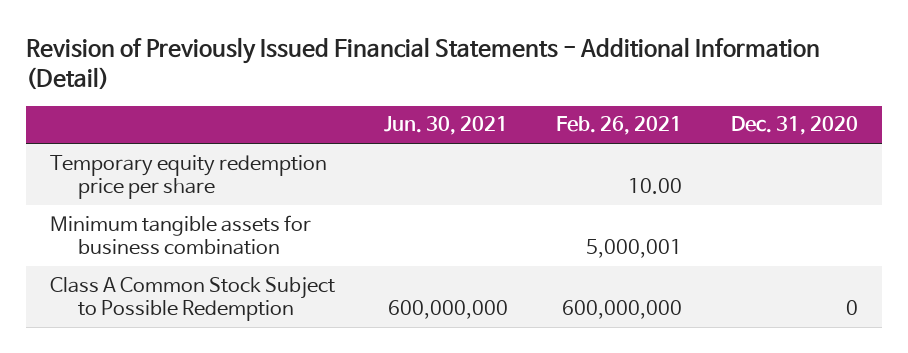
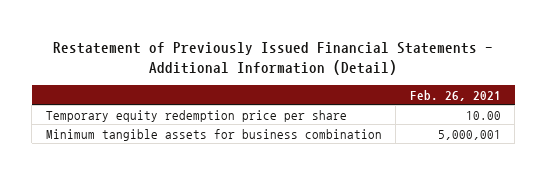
- Revision of Previously Issued Financial Statements - Additional Information (Detail)
+ Restatement of Previously Issued Financial Statements - Additional Information (Detail)
- | Jun. 30, 2021 | Feb. 26, 2021 | Dec. 31, 2020
+ | Feb. 26, 2021
- Class A Common Stock Subject to Possible Redemption | 600,000,000 | 600,000,000 | 0

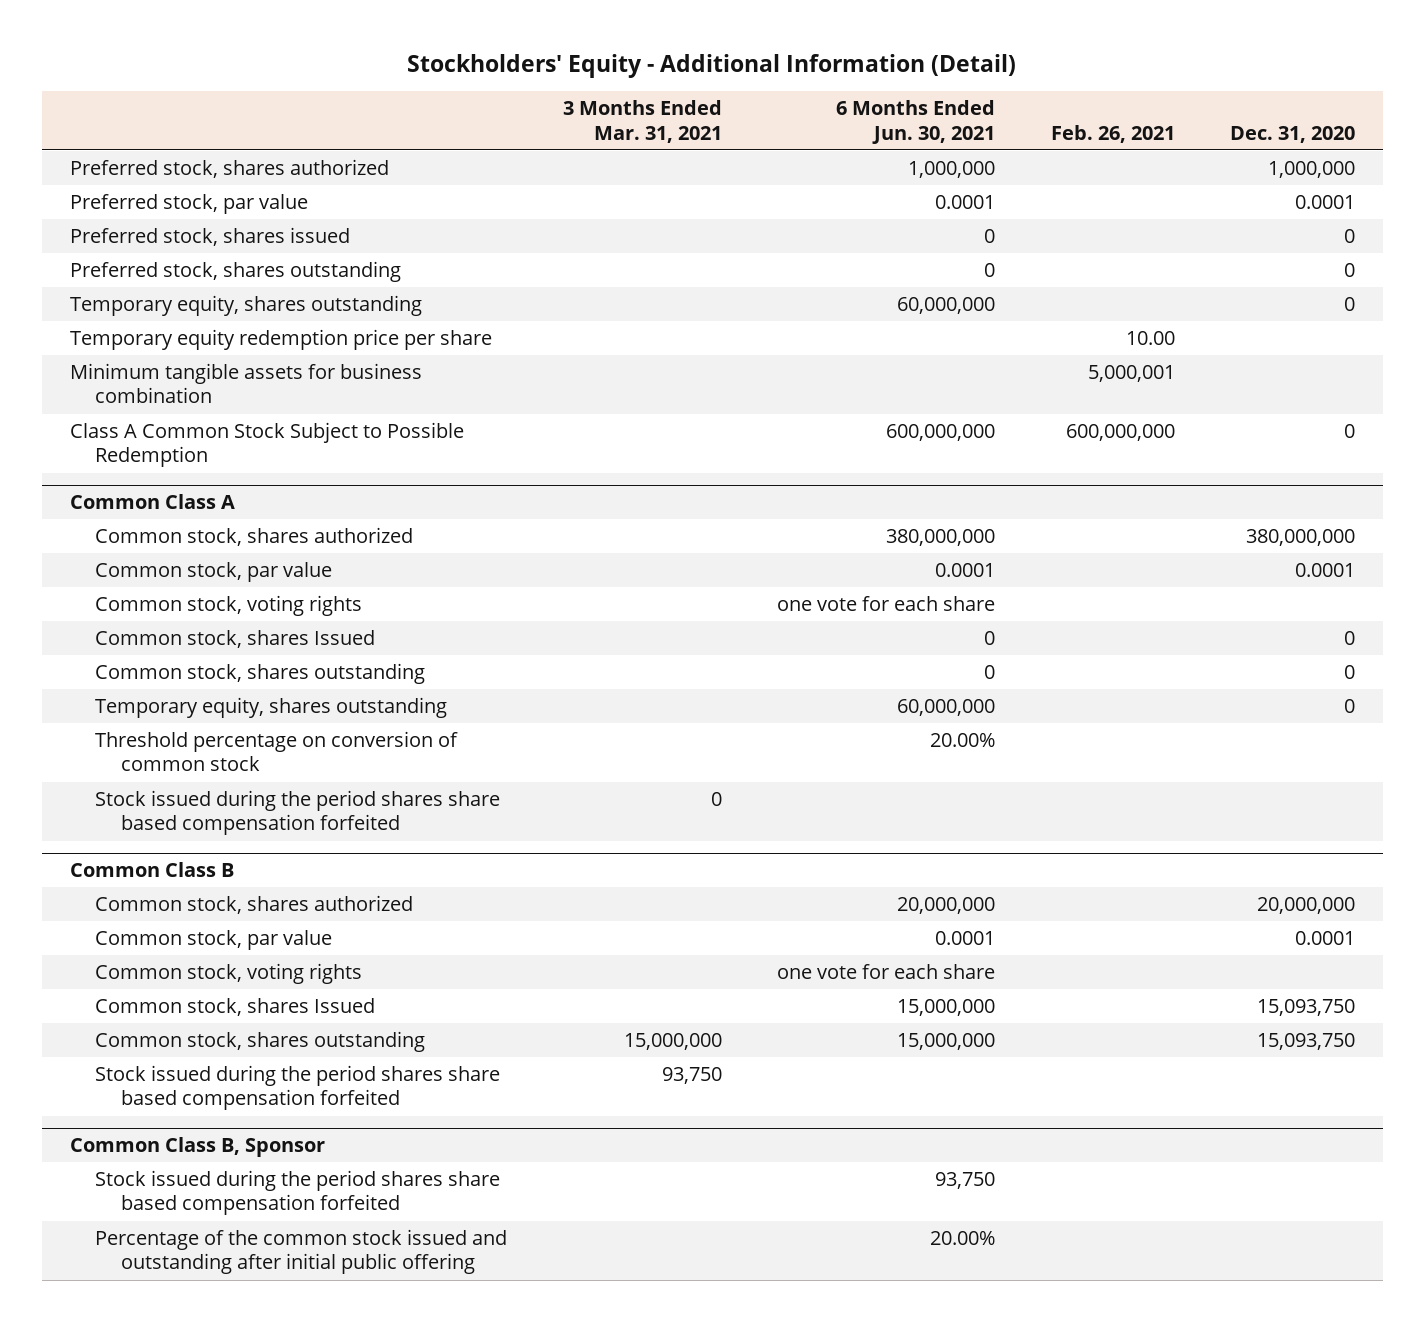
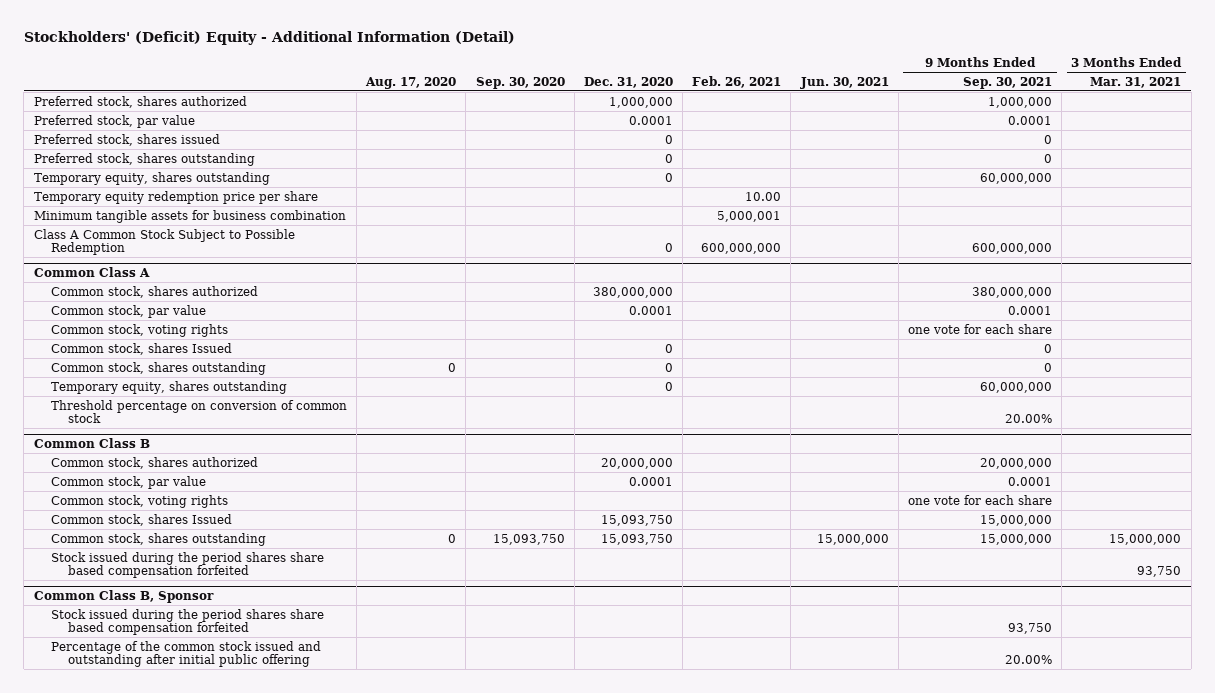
- Stockholders' Equity - Additional Information (Detail)
+ Stockholders' (Deficit) Equity - Additional Information (Detail)
- | 3 Months Ended Mar. 31, 2021 | 6 Months Ended Jun. 30, 2021 | Feb. 26, 2021 | Dec. 31, 2020
+ | Aug. 17, 2020 | Sep. 30, 2020 | Dec. 31, 2020 | Feb. 26, 2021 | Jun. 30, 2021 | 9 Months Ended Sep. 30, 2021 | 3 Months Ended Mar. 31, 2021
@ Common Class A
- Stock issued during the period shares share based compensation forfeited | 0 | | |

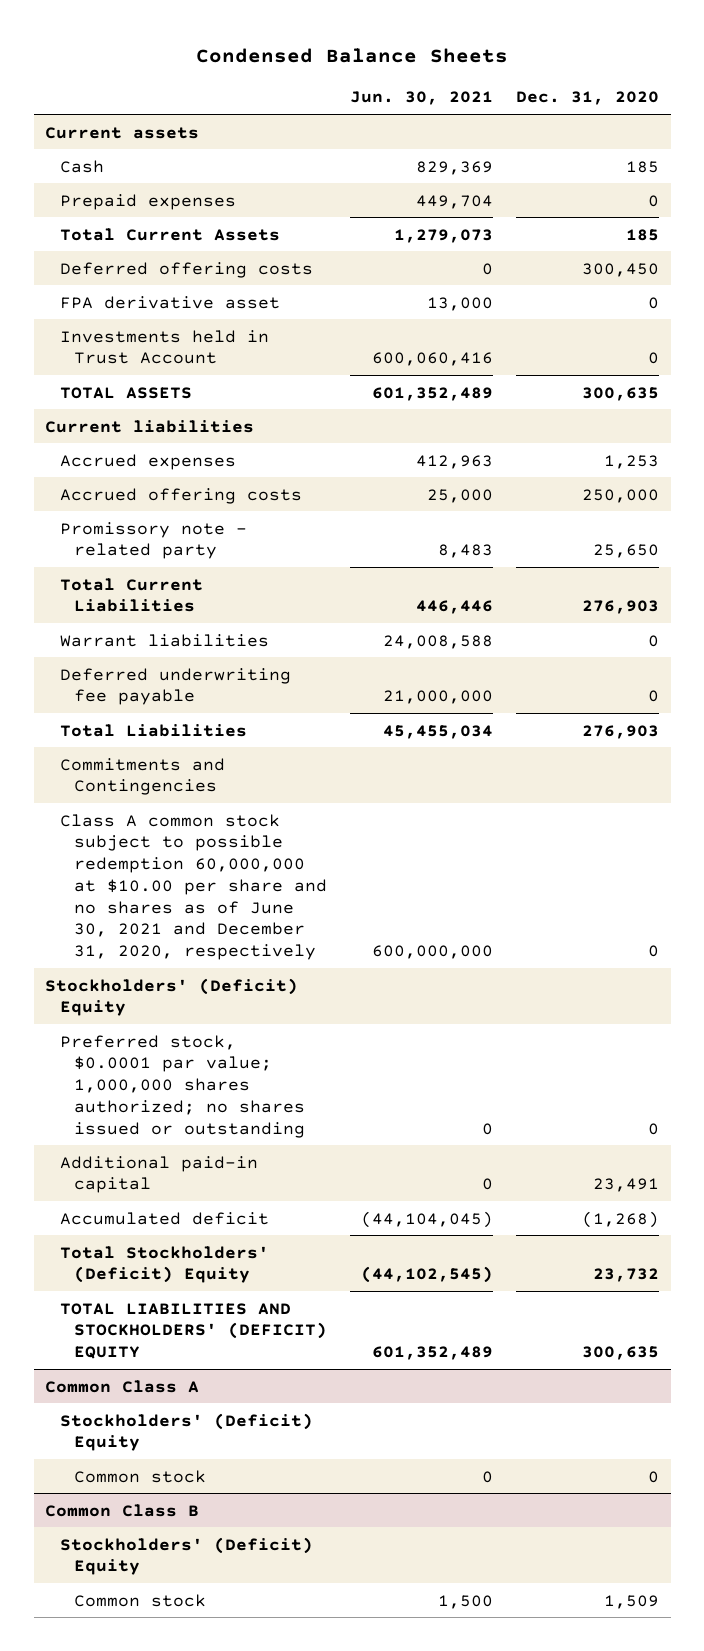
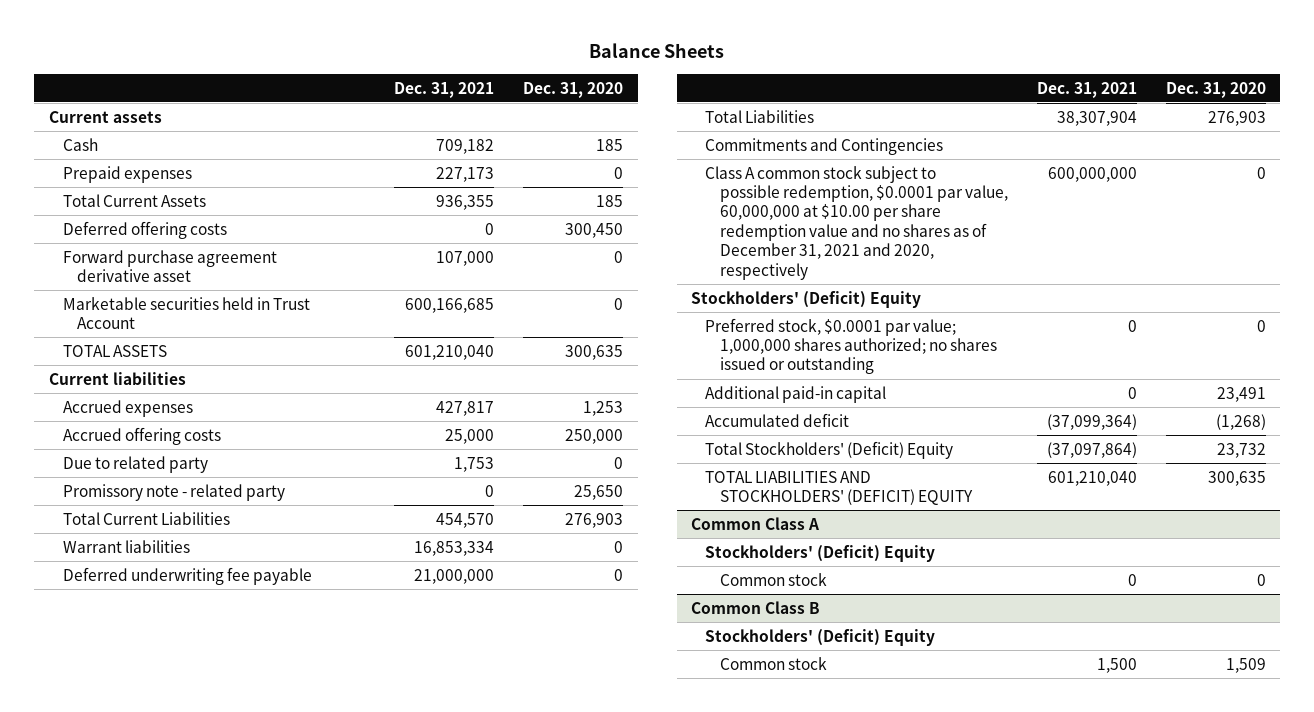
- Condensed Balance Sheets
+ Balance Sheets
- | Jun. 30, 2021 | Dec. 31, 2020
+ | Dec. 31, 2021 | Dec. 31, 2020
- FPA derivative asset | 13,000 | 0
- Investments held in Trust Account | 600,060,416 | 0
+ Forward purchase agreement derivative asset | 107,000 | 0
+ Marketable securities held in Trust Account | 600,166,685 | 0
+ Due to related party | 1,753 | 0
- Class A common stock subject to possible redemption 60,000,000 at $10.00 per share and no shares as of June 30, 2021 and December 31, 2020, respectively | 600,000,000 | 0
+ Class A common stock subject to possible redemption, $0.0001 par value, 60,000,000 at $10.00 per share redemption value and no shares as of December 31, 2021 and 2020, respectively | 600,000,000 | 0

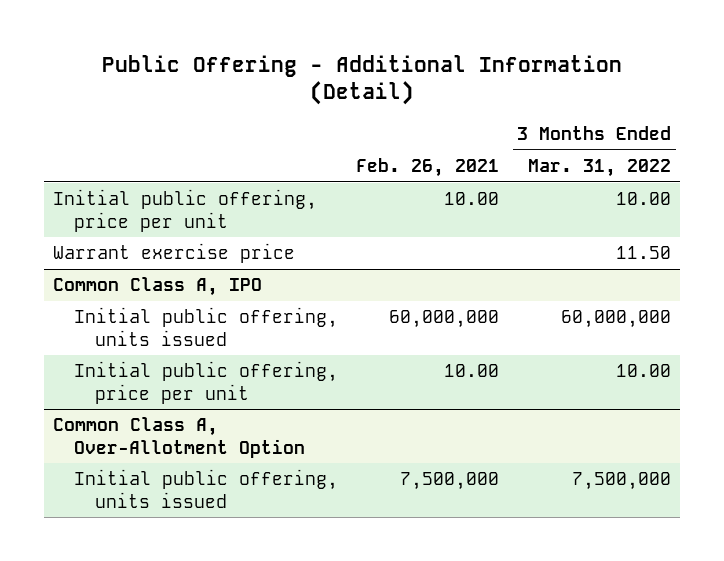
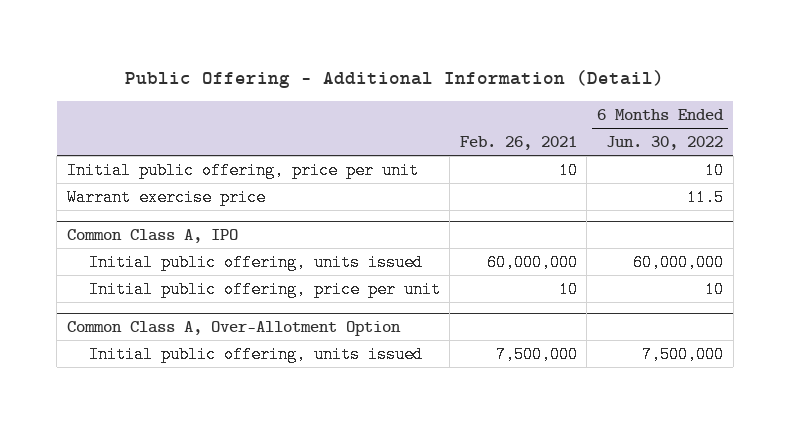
- | Feb. 26, 2021 | 3 Months Ended Mar. 31, 2022
+ | Feb. 26, 2021 | 6 Months Ended Jun. 30, 2022
- Initial public offering, price per unit | 10.00 | 10.00
+ Initial public offering, price per unit | 10 | 10
@ Common Class A, IPO
- Initial public offering, price per unit | 10.00 | 10.00
+ Initial public offering, price per unit | 10 | 10

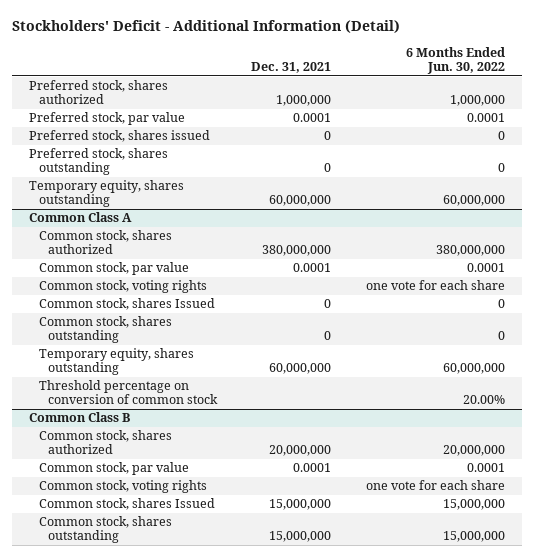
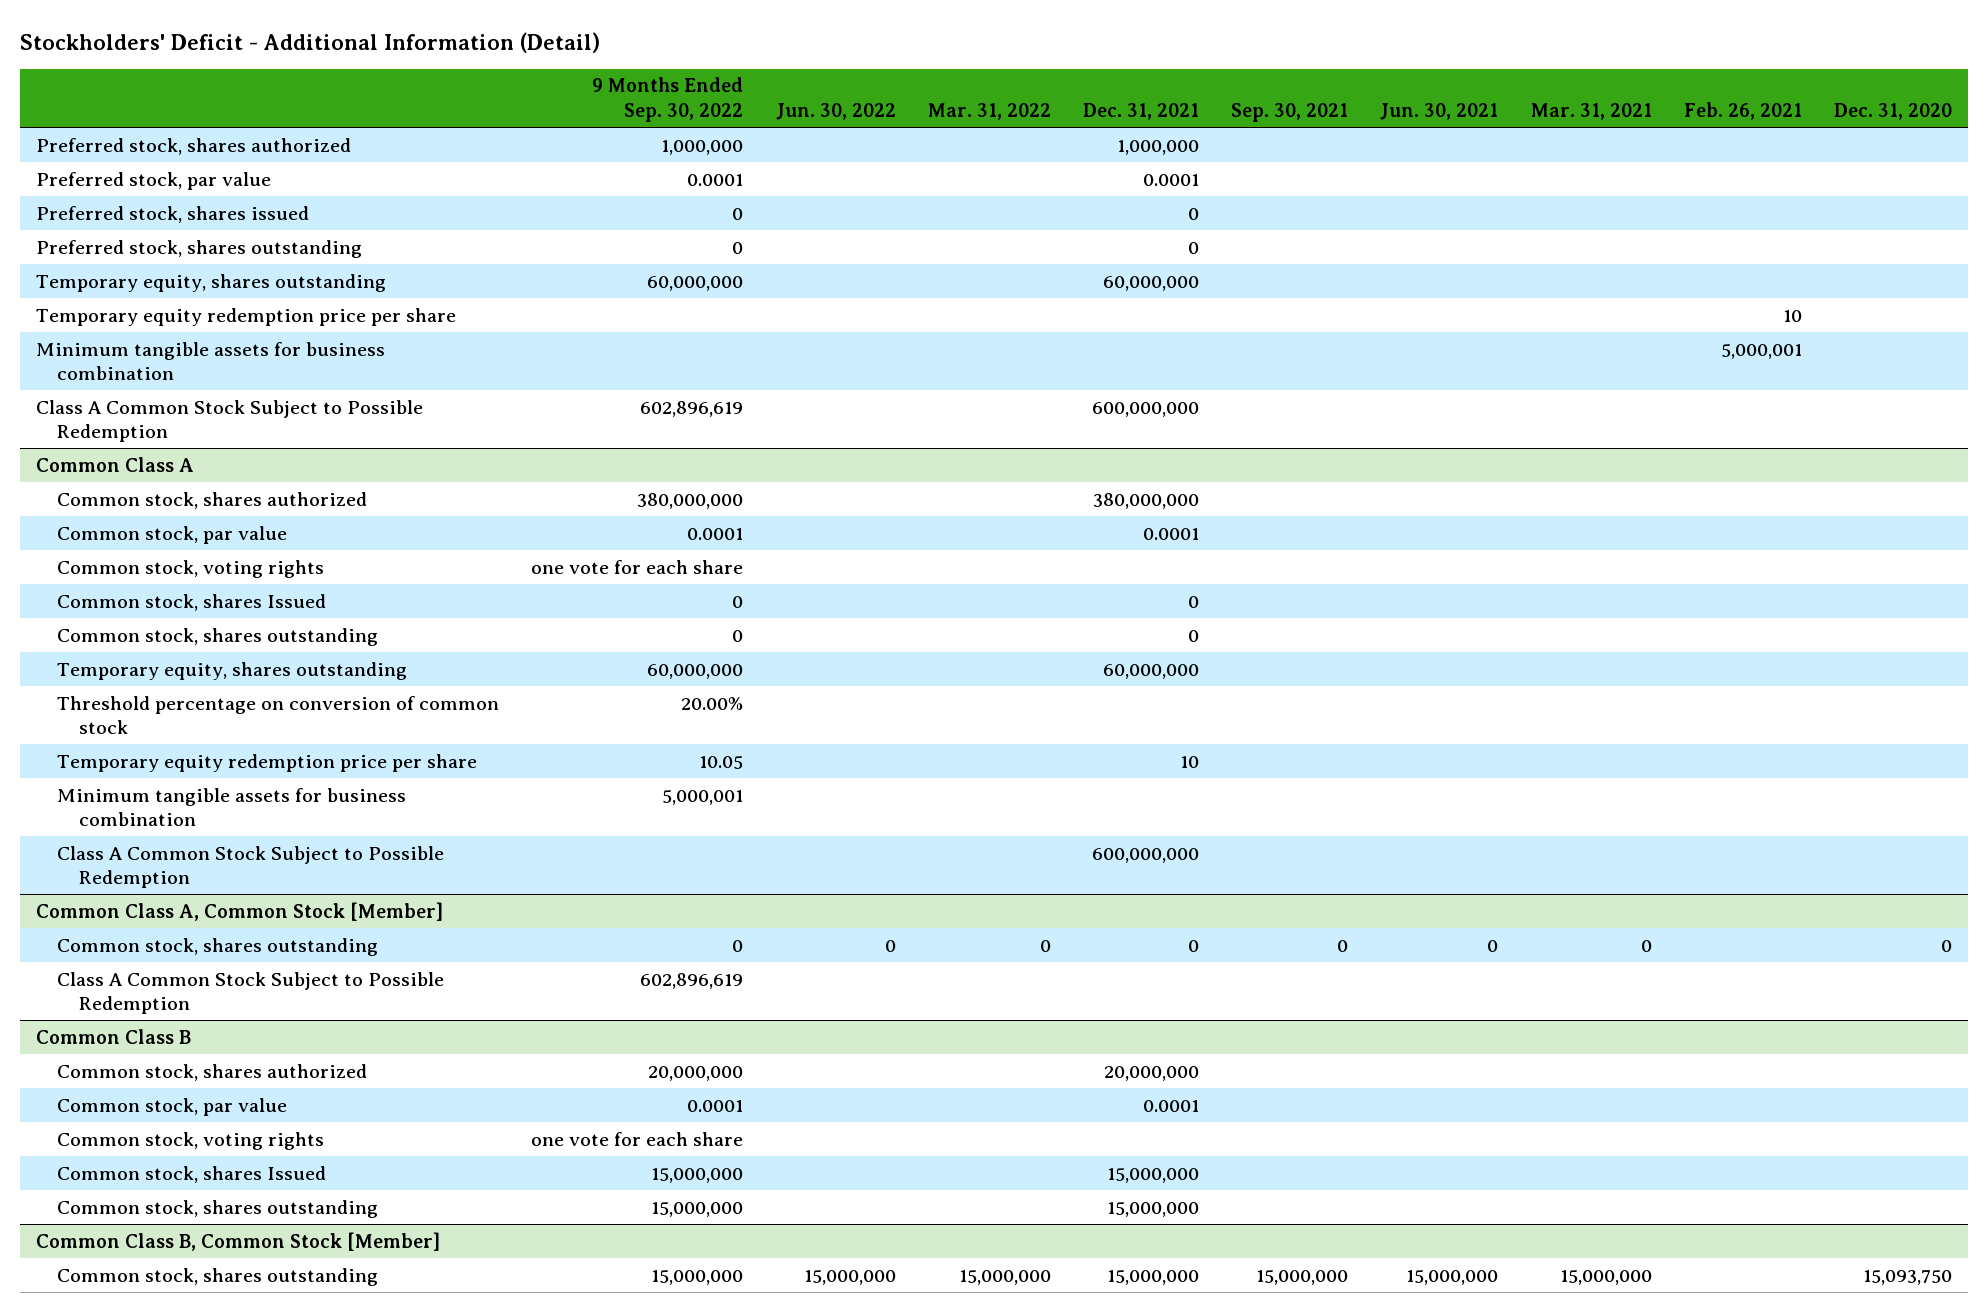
- | Dec. 31, 2021 | 6 Months Ended Jun. 30, 2022
+ | 9 Months Ended Sep. 30, 2022 | Jun. 30, 2022 | Mar. 31, 2022 | Dec. 31, 2021 | Sep. 30, 2021 | Jun. 30, 2021 | Mar. 31, 2021 | Feb. 26, 2021 | Dec. 31, 2020
+ Temporary equity redemption price per share | | | | | | | | 10 |
+ Minimum tangible assets for business combination | | | | | | | | 5,000,001 |
+ Class A Common Stock Subject to Possible Redemption | 602,896,619 | | | 600,000,000 | | | | |
@ Common Class A
+ Temporary equity redemption price per share | 10.05 | | | 10 | | | | |
+ Minimum tangible assets for business combination | 5,000,001 | | | | | | | |
+ Class A Common Stock Subject to Possible Redemption | | | | 600,000,000 | | | | |
+ Common Class A, Common Stock [Member]
+ Common stock, shares outstanding | 0 | 0 | 0 | 0 | 0 | 0 | 0 | | 0
+ Class A Common Stock Subject to Possible Redemption | 602,896,619 | | | | | | | |
+ Common Class B, Common Stock [Member]
+ Common stock, shares outstanding | 15,000,000 | 15,000,000 | 15,000,000 | 15,000,000 | 15,000,000 | 15,000,000 | 15,000,000 | | 15,093,750

